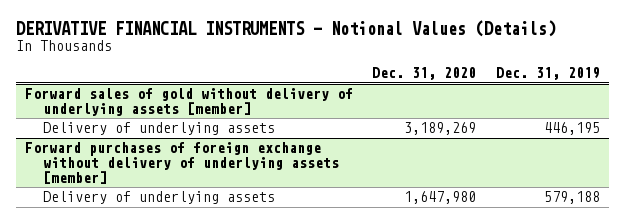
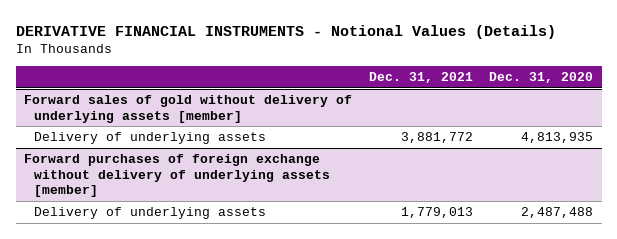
- | Dec. 31, 2020 | Dec. 31, 2019
+ | Dec. 31, 2021 | Dec. 31, 2020
@ Forward sales of gold without delivery of underlying assets [member]
- Delivery of underlying assets | 3,189,269 | 446,195
+ Delivery of underlying assets | 3,881,772 | 4,813,935
@ Forward purchases of foreign exchange without delivery of underlying assets [member]
- Delivery of underlying assets | 1,647,980 | 579,188
+ Delivery of underlying assets | 1,779,013 | 2,487,488

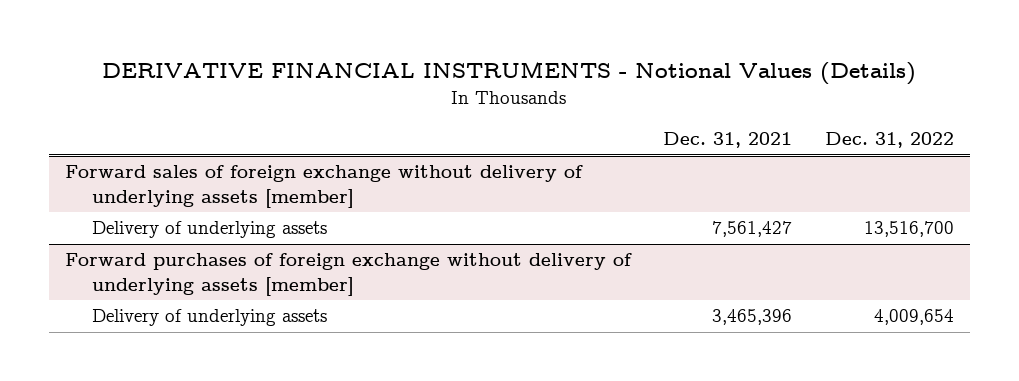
- | Dec. 31, 2021 | Dec. 31, 2020
+ | Dec. 31, 2021 | Dec. 31, 2022
- Forward sales of gold without delivery of underlying assets [member]
- Delivery of underlying assets | 3,881,772 | 4,813,935
+ Forward sales of foreign exchange without delivery of underlying assets [member]
+ Delivery of underlying assets | 7,561,427 | 13,516,700
@ Forward purchases of foreign exchange without delivery of underlying assets [member]
- Delivery of underlying assets | 1,779,013 | 2,487,488
+ Delivery of underlying assets | 3,465,396 | 4,009,654

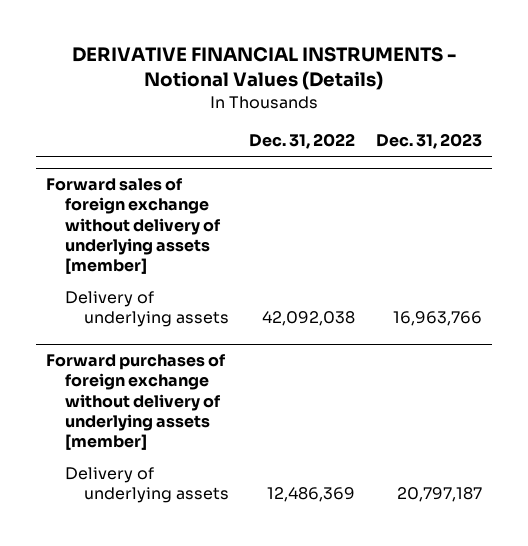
- | Dec. 31, 2021 | Dec. 31, 2022
+ | Dec. 31, 2022 | Dec. 31, 2023
@ Forward sales of foreign exchange without delivery of underlying assets [member]
- Delivery of underlying assets | 7,561,427 | 13,516,700
+ Delivery of underlying assets | 42,092,038 | 16,963,766
@ Forward purchases of foreign exchange without delivery of underlying assets [member]
- Delivery of underlying assets | 3,465,396 | 4,009,654
+ Delivery of underlying assets | 12,486,369 | 20,797,187

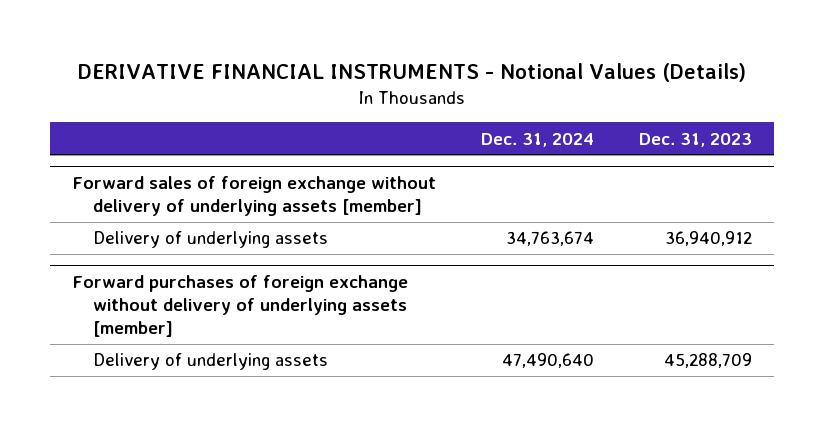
- | Dec. 31, 2022 | Dec. 31, 2023
+ | Dec. 31, 2024 | Dec. 31, 2023
@ Forward sales of foreign exchange without delivery of underlying assets [member]
- Delivery of underlying assets | 42,092,038 | 16,963,766
+ Delivery of underlying assets | 34,763,674 | 36,940,912
@ Forward purchases of foreign exchange without delivery of underlying assets [member]
- Delivery of underlying assets | 12,486,369 | 20,797,187
+ Delivery of underlying assets | 47,490,640 | 45,288,709

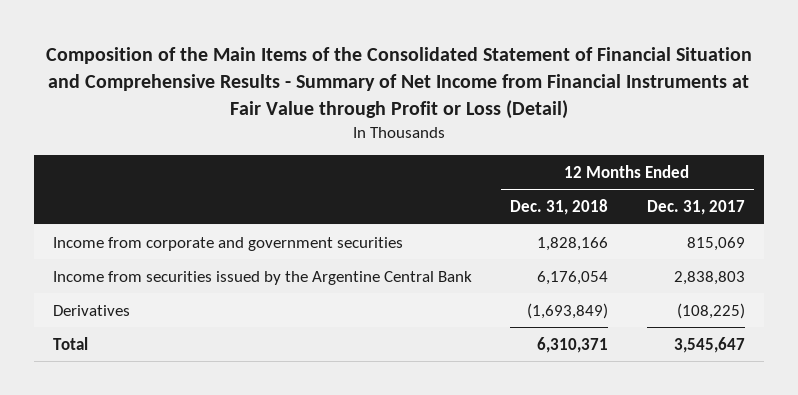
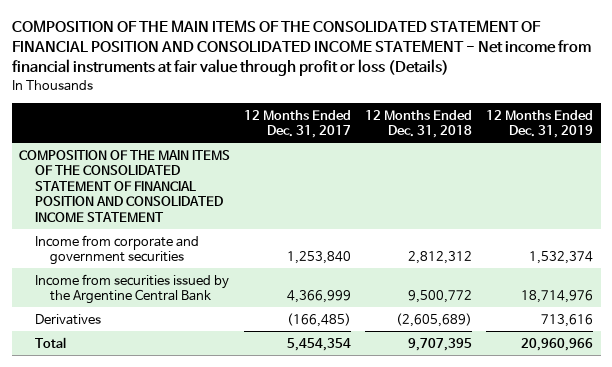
- Composition of the Main Items of the Consolidated Statement of Financial Situation and Comprehensive Results - Summary of Net Income from Financial Instruments at Fair Value through Profit or Loss (Detail)
+ COMPOSITION OF THE MAIN ITEMS OF THE CONSOLIDATED STATEMENT OF FINANCIAL POSITION AND CONSOLIDATED INCOME STATEMENT - Net income from financial instruments at fair value through profit or loss (Details)
- | 12 Months Ended Dec. 31, 2018 | 12 Months Ended Dec. 31, 2017
+ | 12 Months Ended Dec. 31, 2017 | 12 Months Ended Dec. 31, 2018 | 12 Months Ended Dec. 31, 2019
- Income from corporate and government securities | 1,828,166 | 815,069
- Income from securities issued by the Argentine Central Bank | 6,176,054 | 2,838,803
- Derivatives | (1,693,849) | (108,225)
- Total | 6,310,371 | 3,545,647
+ COMPOSITION OF THE MAIN ITEMS OF THE CONSOLIDATED STATEMENT OF FINANCIAL POSITION AND CONSOLIDATED INCOME STATEMENT
+ Income from corporate and government securities | 1,253,840 | 2,812,312 | 1,532,374
+ Income from securities issued by the Argentine Central Bank | 4,366,999 | 9,500,772 | 18,714,976
+ Derivatives | (166,485) | (2,605,689) | 713,616
+ Total | 5,454,354 | 9,707,395 | 20,960,966

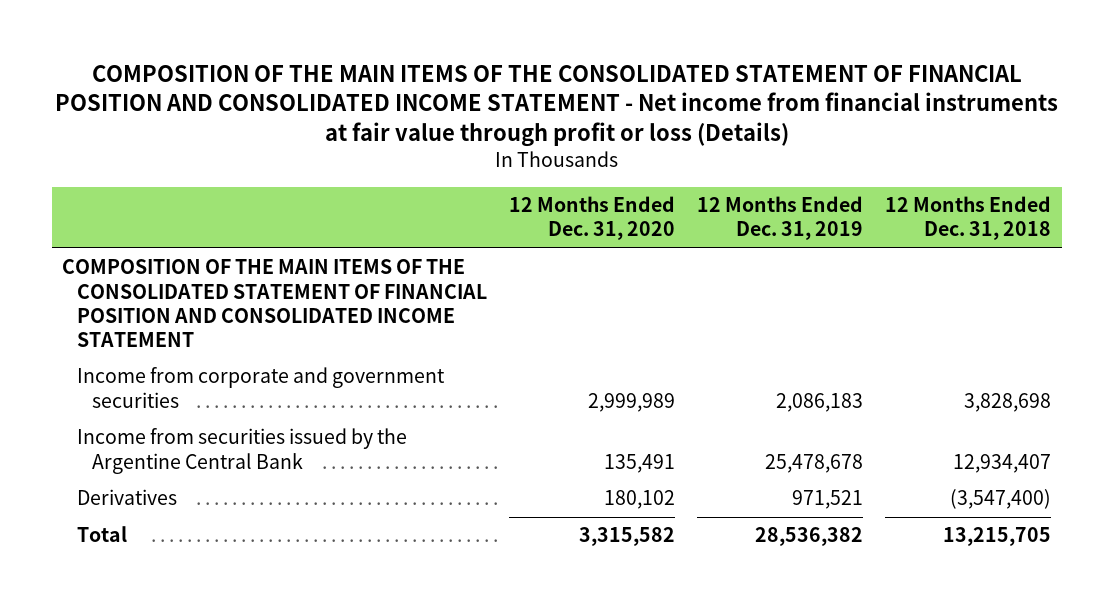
- | 12 Months Ended Dec. 31, 2017 | 12 Months Ended Dec. 31, 2018 | 12 Months Ended Dec. 31, 2019
+ | 12 Months Ended Dec. 31, 2020 | 12 Months Ended Dec. 31, 2019 | 12 Months Ended Dec. 31, 2018
- Income from corporate and government securities | 1,253,840 | 2,812,312 | 1,532,374
- Income from securities issued by the Argentine Central Bank | 4,366,999 | 9,500,772 | 18,714,976
- Derivatives | (166,485) | (2,605,689) | 713,616
- Total | 5,454,354 | 9,707,395 | 20,960,966
+ Income from corporate and government securities | 2,999,989 | 2,086,183 | 3,828,698
+ Income from securities issued by the Argentine Central Bank | 135,491 | 25,478,678 | 12,934,407
+ Derivatives | 180,102 | 971,521 | (3,547,400)
+ Total | 3,315,582 | 28,536,382 | 13,215,705

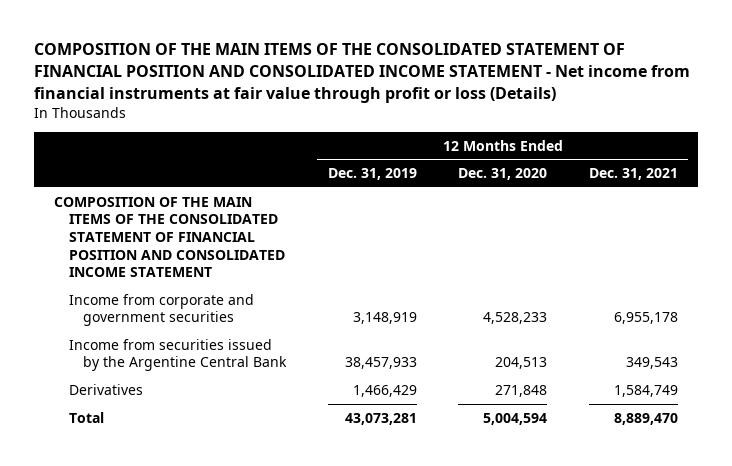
- | 12 Months Ended Dec. 31, 2020 | 12 Months Ended Dec. 31, 2019 | 12 Months Ended Dec. 31, 2018
+ | 12 Months Ended Dec. 31, 2019 | 12 Months Ended Dec. 31, 2020 | 12 Months Ended Dec. 31, 2021
- Income from corporate and government securities | 2,999,989 | 2,086,183 | 3,828,698
- Income from securities issued by the Argentine Central Bank | 135,491 | 25,478,678 | 12,934,407
- Derivatives | 180,102 | 971,521 | (3,547,400)
- Total | 3,315,582 | 28,536,382 | 13,215,705
+ Income from corporate and government securities | 3,148,919 | 4,528,233 | 6,955,178
+ Income from securities issued by the Argentine Central Bank | 38,457,933 | 204,513 | 349,543
+ Derivatives | 1,466,429 | 271,848 | 1,584,749
+ Total | 43,073,281 | 5,004,594 | 8,889,470

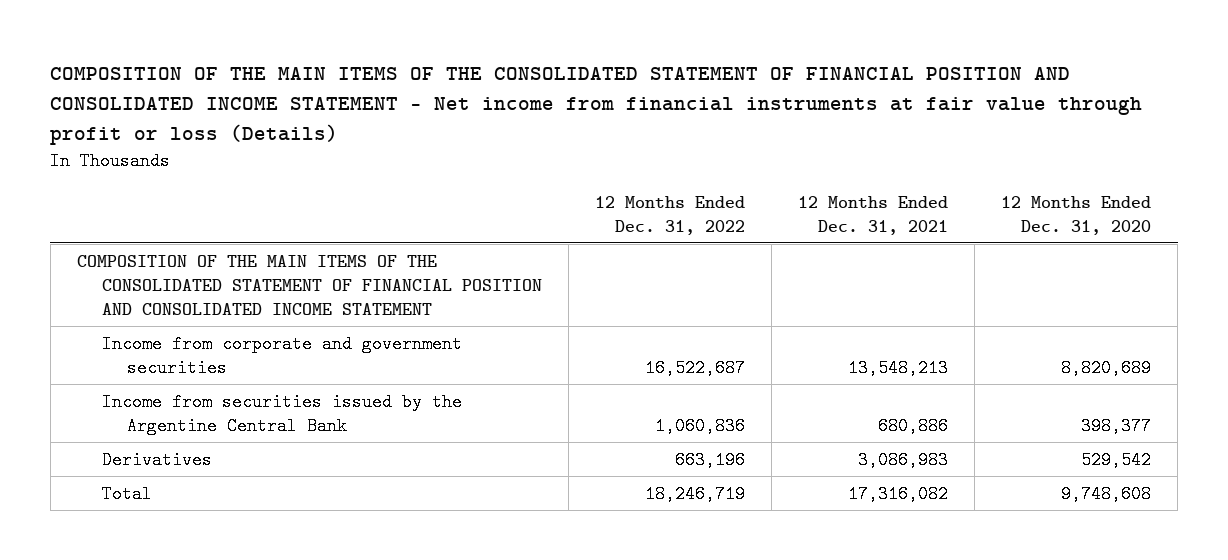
- | 12 Months Ended Dec. 31, 2019 | 12 Months Ended Dec. 31, 2020 | 12 Months Ended Dec. 31, 2021
+ | 12 Months Ended Dec. 31, 2022 | 12 Months Ended Dec. 31, 2021 | 12 Months Ended Dec. 31, 2020
- Income from corporate and government securities | 3,148,919 | 4,528,233 | 6,955,178
- Income from securities issued by the Argentine Central Bank | 38,457,933 | 204,513 | 349,543
- Derivatives | 1,466,429 | 271,848 | 1,584,749
- Total | 43,073,281 | 5,004,594 | 8,889,470
+ Income from corporate and government securities | 16,522,687 | 13,548,213 | 8,820,689
+ Income from securities issued by the Argentine Central Bank | 1,060,836 | 680,886 | 398,377
+ Derivatives | 663,196 | 3,086,983 | 529,542
+ Total | 18,246,719 | 17,316,082 | 9,748,608

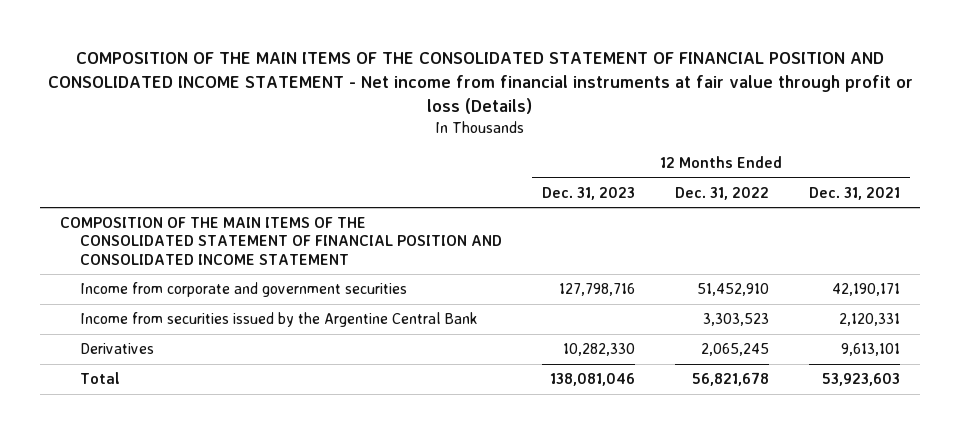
- | 12 Months Ended Dec. 31, 2022 | 12 Months Ended Dec. 31, 2021 | 12 Months Ended Dec. 31, 2020
+ | 12 Months Ended Dec. 31, 2023 | 12 Months Ended Dec. 31, 2022 | 12 Months Ended Dec. 31, 2021
- Income from corporate and government securities | 16,522,687 | 13,548,213 | 8,820,689
- Income from securities issued by the Argentine Central Bank | 1,060,836 | 680,886 | 398,377
- Derivatives | 663,196 | 3,086,983 | 529,542
- Total | 18,246,719 | 17,316,082 | 9,748,608
+ Income from corporate and government securities | 127,798,716 | 51,452,910 | 42,190,171
+ Income from securities issued by the Argentine Central Bank | | 3,303,523 | 2,120,331
+ Derivatives | 10,282,330 | 2,065,245 | 9,613,101
+ Total | 138,081,046 | 56,821,678 | 53,923,603

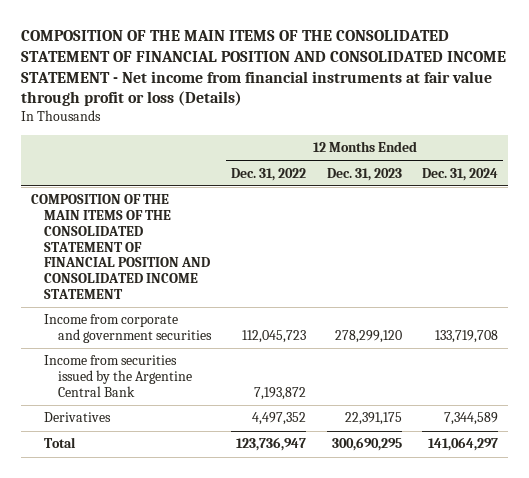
- | 12 Months Ended Dec. 31, 2023 | 12 Months Ended Dec. 31, 2022 | 12 Months Ended Dec. 31, 2021
+ | 12 Months Ended Dec. 31, 2022 | 12 Months Ended Dec. 31, 2023 | 12 Months Ended Dec. 31, 2024
- Income from corporate and government securities | 127,798,716 | 51,452,910 | 42,190,171
- Income from securities issued by the Argentine Central Bank | | 3,303,523 | 2,120,331
- Derivatives | 10,282,330 | 2,065,245 | 9,613,101
- Total | 138,081,046 | 56,821,678 | 53,923,603
+ Income from corporate and government securities | 112,045,723 | 278,299,120 | 133,719,708
+ Income from securities issued by the Argentine Central Bank | 7,193,872 | |
+ Derivatives | 4,497,352 | 22,391,175 | 7,344,589
+ Total | 123,736,947 | 300,690,295 | 141,064,297

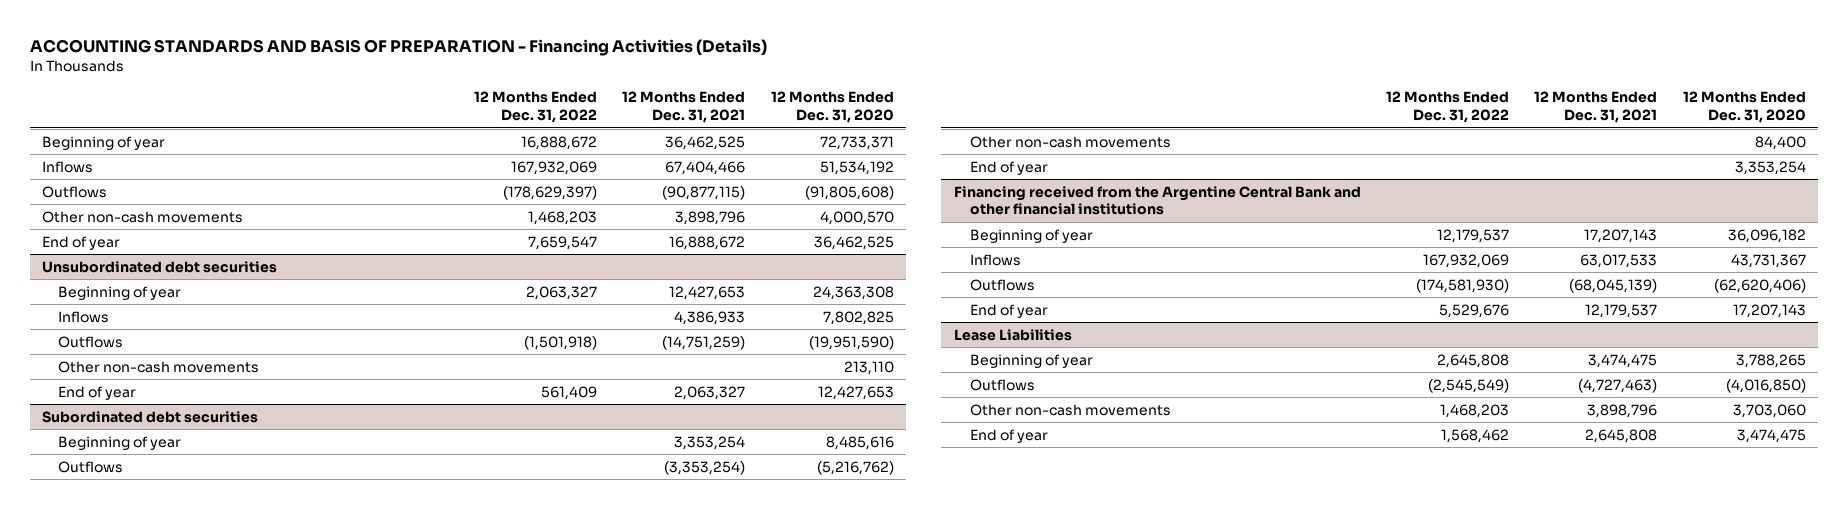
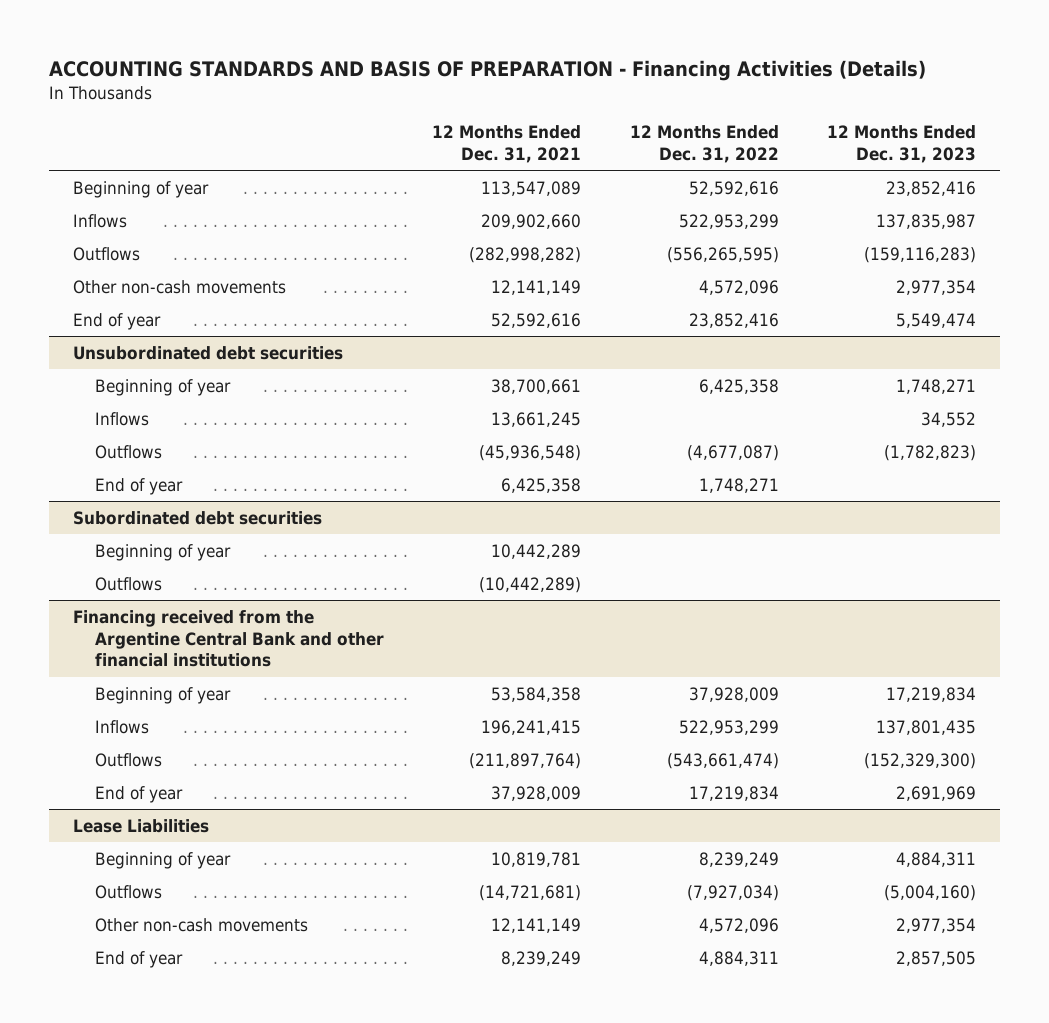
- | 12 Months Ended Dec. 31, 2022 | 12 Months Ended Dec. 31, 2021 | 12 Months Ended Dec. 31, 2020
+ | 12 Months Ended Dec. 31, 2021 | 12 Months Ended Dec. 31, 2022 | 12 Months Ended Dec. 31, 2023
- Beginning of year | 16,888,672 | 36,462,525 | 72,733,371
- Inflows | 167,932,069 | 67,404,466 | 51,534,192
- Outflows | (178,629,397) | (90,877,115) | (91,805,608)
- Other non-cash movements | 1,468,203 | 3,898,796 | 4,000,570
- End of year | 7,659,547 | 16,888,672 | 36,462,525
+ Beginning of year | 113,547,089 | 52,592,616 | 23,852,416
+ Inflows | 209,902,660 | 522,953,299 | 137,835,987
+ Outflows | (282,998,282) | (556,265,595) | (159,116,283)
+ Other non-cash movements | 12,141,149 | 4,572,096 | 2,977,354
+ End of year | 52,592,616 | 23,852,416 | 5,549,474
@ Unsubordinated debt securities
- Beginning of year | 2,063,327 | 12,427,653 | 24,363,308
- Inflows | | 4,386,933 | 7,802,825
- Outflows | (1,501,918) | (14,751,259) | (19,951,590)
- Other non-cash movements | | | 213,110
- End of year | 561,409 | 2,063,327 | 12,427,653
+ Beginning of year | 38,700,661 | 6,425,358 | 1,748,271
+ Inflows | 13,661,245 | | 34,552
+ Outflows | (45,936,548) | (4,677,087) | (1,782,823)
+ End of year | 6,425,358 | 1,748,271 |
@ Subordinated debt securities
- Beginning of year | | 3,353,254 | 8,485,616
- Outflows | | (3,353,254) | (5,216,762)
- Other non-cash movements | | | 84,400
- End of year | | | 3,353,254
+ Beginning of year | 10,442,289 | |
+ Outflows | (10,442,289) | |
@ Financing received from the Argentine Central Bank and other financial institutions
- Beginning of year | 12,179,537 | 17,207,143 | 36,096,182
- Inflows | 167,932,069 | 63,017,533 | 43,731,367
- Outflows | (174,581,930) | (68,045,139) | (62,620,406)
- End of year | 5,529,676 | 12,179,537 | 17,207,143
+ Beginning of year | 53,584,358 | 37,928,009 | 17,219,834
+ Inflows | 196,241,415 | 522,953,299 | 137,801,435
+ Outflows | (211,897,764) | (543,661,474) | (152,329,300)
+ End of year | 37,928,009 | 17,219,834 | 2,691,969
@ Lease Liabilities
- Beginning of year | 2,645,808 | 3,474,475 | 3,788,265
- Outflows | (2,545,549) | (4,727,463) | (4,016,850)
- Other non-cash movements | 1,468,203 | 3,898,796 | 3,703,060
- End of year | 1,568,462 | 2,645,808 | 3,474,475
+ Beginning of year | 10,819,781 | 8,239,249 | 4,884,311
+ Outflows | (14,721,681) | (7,927,034) | (5,004,160)
+ Other non-cash movements | 12,141,149 | 4,572,096 | 2,977,354
+ End of year | 8,239,249 | 4,884,311 | 2,857,505

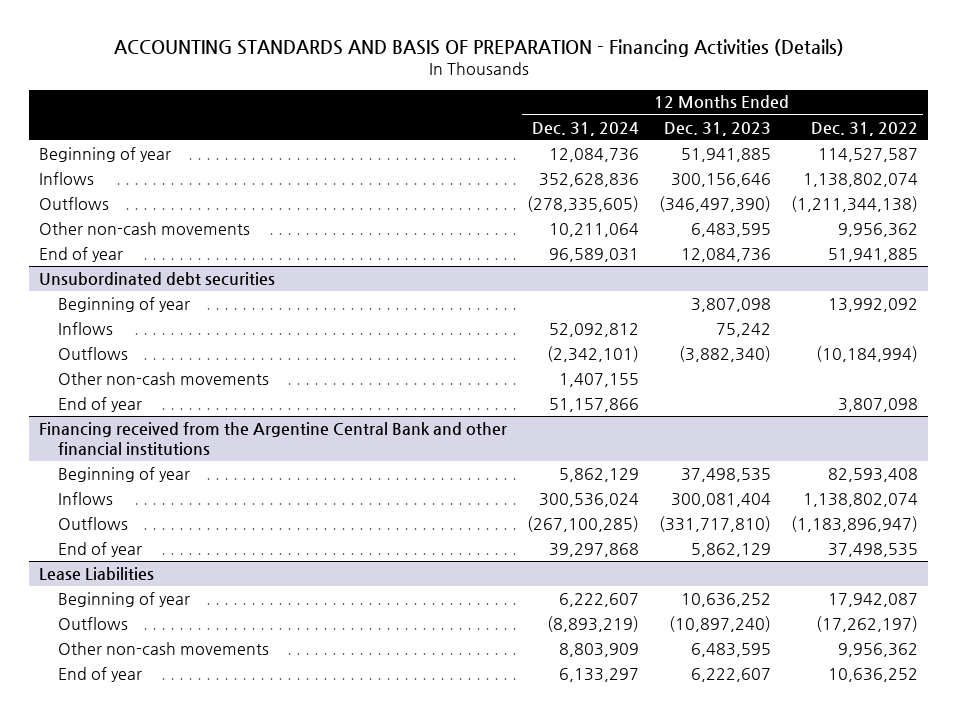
- | 12 Months Ended Dec. 31, 2021 | 12 Months Ended Dec. 31, 2022 | 12 Months Ended Dec. 31, 2023
+ | 12 Months Ended Dec. 31, 2024 | 12 Months Ended Dec. 31, 2023 | 12 Months Ended Dec. 31, 2022
- Beginning of year | 113,547,089 | 52,592,616 | 23,852,416
- Inflows | 209,902,660 | 522,953,299 | 137,835,987
- Outflows | (282,998,282) | (556,265,595) | (159,116,283)
- Other non-cash movements | 12,141,149 | 4,572,096 | 2,977,354
- End of year | 52,592,616 | 23,852,416 | 5,549,474
+ Beginning of year | 12,084,736 | 51,941,885 | 114,527,587
+ Inflows | 352,628,836 | 300,156,646 | 1,138,802,074
+ Outflows | (278,335,605) | (346,497,390) | (1,211,344,138)
+ Other non-cash movements | 10,211,064 | 6,483,595 | 9,956,362
+ End of year | 96,589,031 | 12,084,736 | 51,941,885
@ Unsubordinated debt securities
- Beginning of year | 38,700,661 | 6,425,358 | 1,748,271
- Inflows | 13,661,245 | | 34,552
- Outflows | (45,936,548) | (4,677,087) | (1,782,823)
- End of year | 6,425,358 | 1,748,271 |
- Subordinated debt securities
- Beginning of year | 10,442,289 | |
- Outflows | (10,442,289) | |
@ Unsubordinated debt securities
+ Beginning of year | | 3,807,098 | 13,992,092
+ Inflows | 52,092,812 | 75,242 |
+ Outflows | (2,342,101) | (3,882,340) | (10,184,994)
+ Other non-cash movements | 1,407,155 | |
+ End of year | 51,157,866 | | 3,807,098
@ Financing received from the Argentine Central Bank and other financial institutions
- Beginning of year | 53,584,358 | 37,928,009 | 17,219,834
- Inflows | 196,241,415 | 522,953,299 | 137,801,435
- Outflows | (211,897,764) | (543,661,474) | (152,329,300)
- End of year | 37,928,009 | 17,219,834 | 2,691,969
+ Beginning of year | 5,862,129 | 37,498,535 | 82,593,408
+ Inflows | 300,536,024 | 300,081,404 | 1,138,802,074
+ Outflows | (267,100,285) | (331,717,810) | (1,183,896,947)
+ End of year | 39,297,868 | 5,862,129 | 37,498,535
@ Lease Liabilities
- Beginning of year | 10,819,781 | 8,239,249 | 4,884,311
- Outflows | (14,721,681) | (7,927,034) | (5,004,160)
- Other non-cash movements | 12,141,149 | 4,572,096 | 2,977,354
- End of year | 8,239,249 | 4,884,311 | 2,857,505
+ Beginning of year | 6,222,607 | 10,636,252 | 17,942,087
+ Outflows | (8,893,219) | (10,897,240) | (17,262,197)
+ Other non-cash movements | 8,803,909 | 6,483,595 | 9,956,362
+ End of year | 6,133,297 | 6,222,607 | 10,636,252

